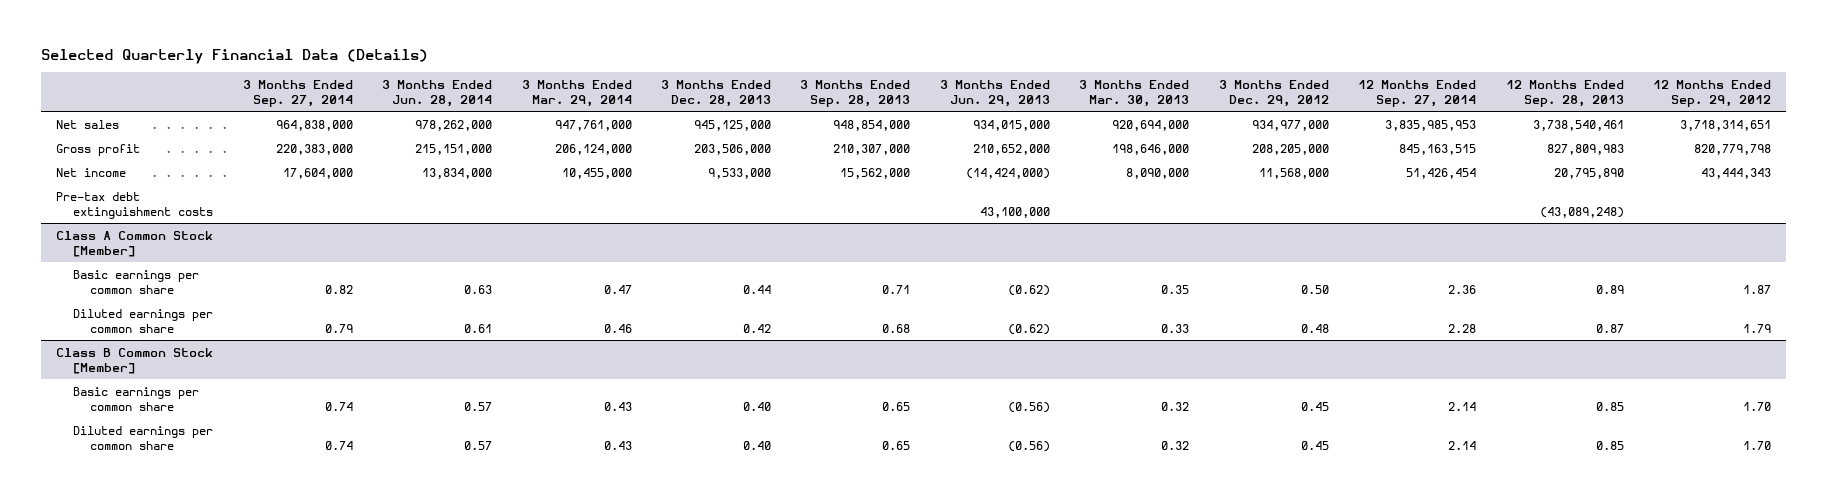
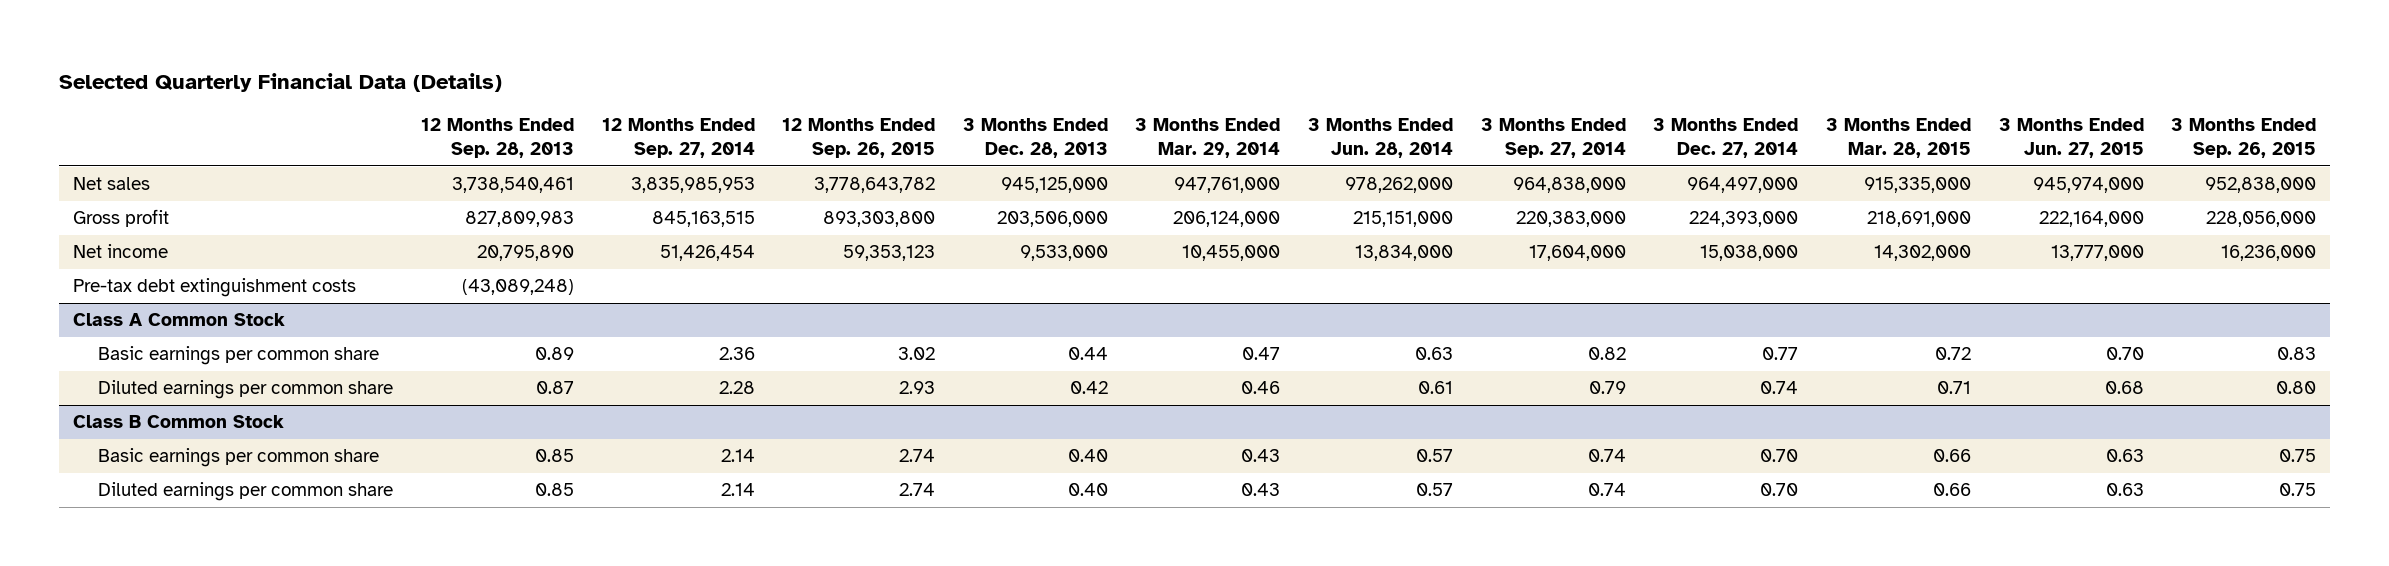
- | 3 Months Ended Sep. 27, 2014 | 3 Months Ended Jun. 28, 2014 | 3 Months Ended Mar. 29, 2014 | 3 Months Ended Dec. 28, 2013 | 3 Months Ended Sep. 28, 2013 | 3 Months Ended Jun. 29, 2013 | 3 Months Ended Mar. 30, 2013 | 3 Months Ended Dec. 29, 2012 | 12 Months Ended Sep. 27, 2014 | 12 Months Ended Sep. 28, 2013 | 12 Months Ended Sep. 29, 2012
+ | 12 Months Ended Sep. 28, 2013 | 12 Months Ended Sep. 27, 2014 | 12 Months Ended Sep. 26, 2015 | 3 Months Ended Dec. 28, 2013 | 3 Months Ended Mar. 29, 2014 | 3 Months Ended Jun. 28, 2014 | 3 Months Ended Sep. 27, 2014 | 3 Months Ended Dec. 27, 2014 | 3 Months Ended Mar. 28, 2015 | 3 Months Ended Jun. 27, 2015 | 3 Months Ended Sep. 26, 2015
- Class A Common Stock [Member]
+ Class A Common Stock
- Class B Common Stock [Member]
+ Class B Common Stock

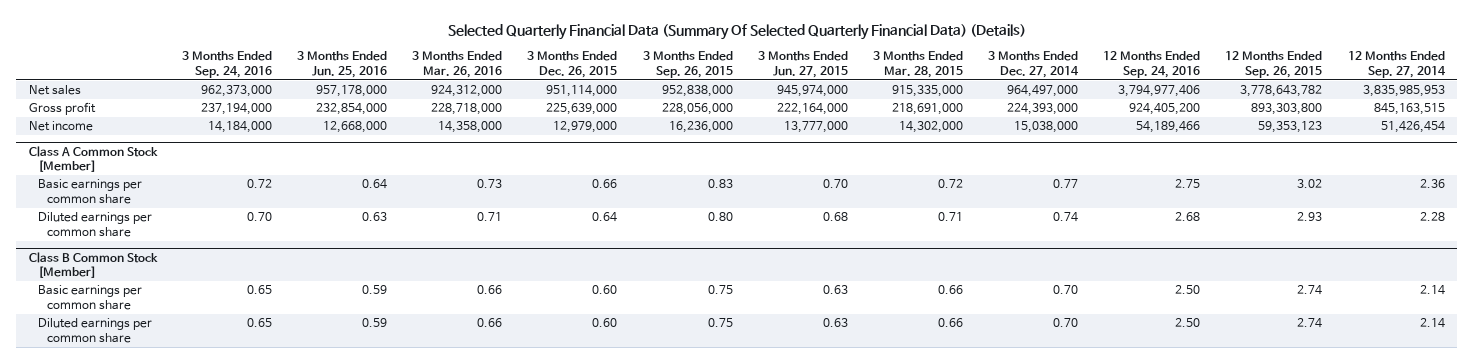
- Selected Quarterly Financial Data (Details)
+ Selected Quarterly Financial Data (Summary Of Selected Quarterly Financial Data) (Details)
- | 12 Months Ended Sep. 28, 2013 | 12 Months Ended Sep. 27, 2014 | 12 Months Ended Sep. 26, 2015 | 3 Months Ended Dec. 28, 2013 | 3 Months Ended Mar. 29, 2014 | 3 Months Ended Jun. 28, 2014 | 3 Months Ended Sep. 27, 2014 | 3 Months Ended Dec. 27, 2014 | 3 Months Ended Mar. 28, 2015 | 3 Months Ended Jun. 27, 2015 | 3 Months Ended Sep. 26, 2015
+ | 3 Months Ended Sep. 24, 2016 | 3 Months Ended Jun. 25, 2016 | 3 Months Ended Mar. 26, 2016 | 3 Months Ended Dec. 26, 2015 | 3 Months Ended Sep. 26, 2015 | 3 Months Ended Jun. 27, 2015 | 3 Months Ended Mar. 28, 2015 | 3 Months Ended Dec. 27, 2014 | 12 Months Ended Sep. 24, 2016 | 12 Months Ended Sep. 26, 2015 | 12 Months Ended Sep. 27, 2014
- Pre-tax debt extinguishment costs | (43,089,248) | | | | | | | | | |
- Class A Common Stock
+ Class A Common Stock [Member]
- Class B Common Stock
+ Class B Common Stock [Member]

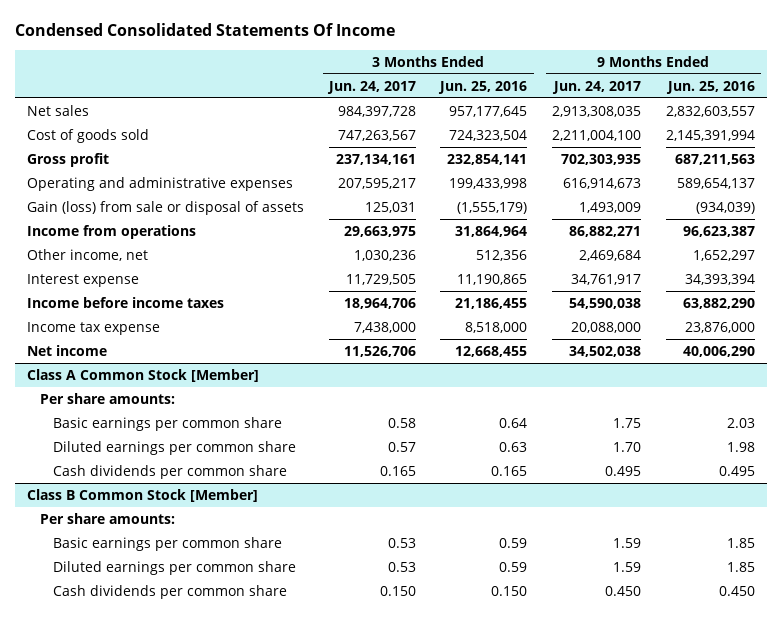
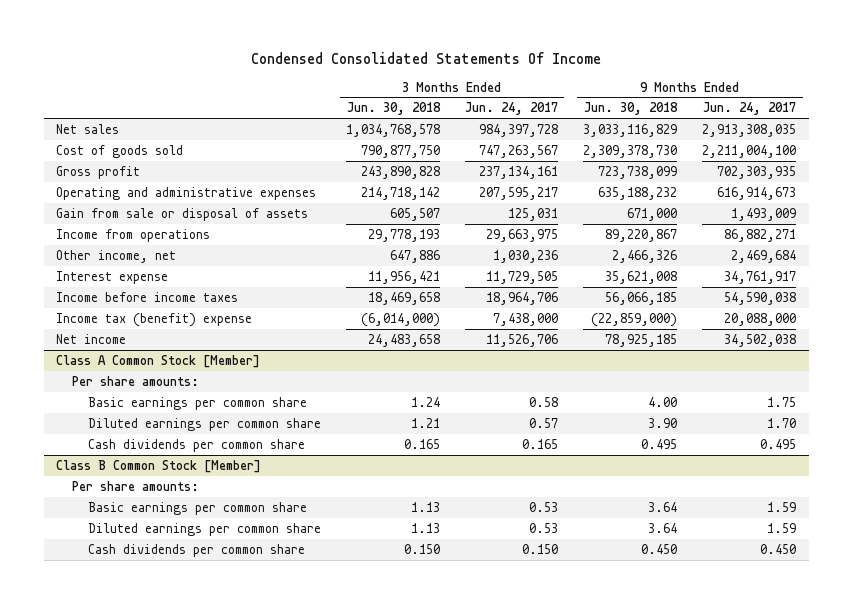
- | 3 Months Ended Jun. 24, 2017 | 3 Months Ended Jun. 25, 2016 | 9 Months Ended Jun. 24, 2017 | 9 Months Ended Jun. 25, 2016
+ | 3 Months Ended Jun. 30, 2018 | 3 Months Ended Jun. 24, 2017 | 9 Months Ended Jun. 30, 2018 | 9 Months Ended Jun. 24, 2017
- Gain (loss) from sale or disposal of assets | 125,031 | (1,555,179) | 1,493,009 | (934,039)
+ Gain from sale or disposal of assets | 605,507 | 125,031 | 671,000 | 1,493,009
- Income tax expense | 7,438,000 | 8,518,000 | 20,088,000 | 23,876,000
+ Income tax (benefit) expense | (6,014,000) | 7,438,000 | (22,859,000) | 20,088,000

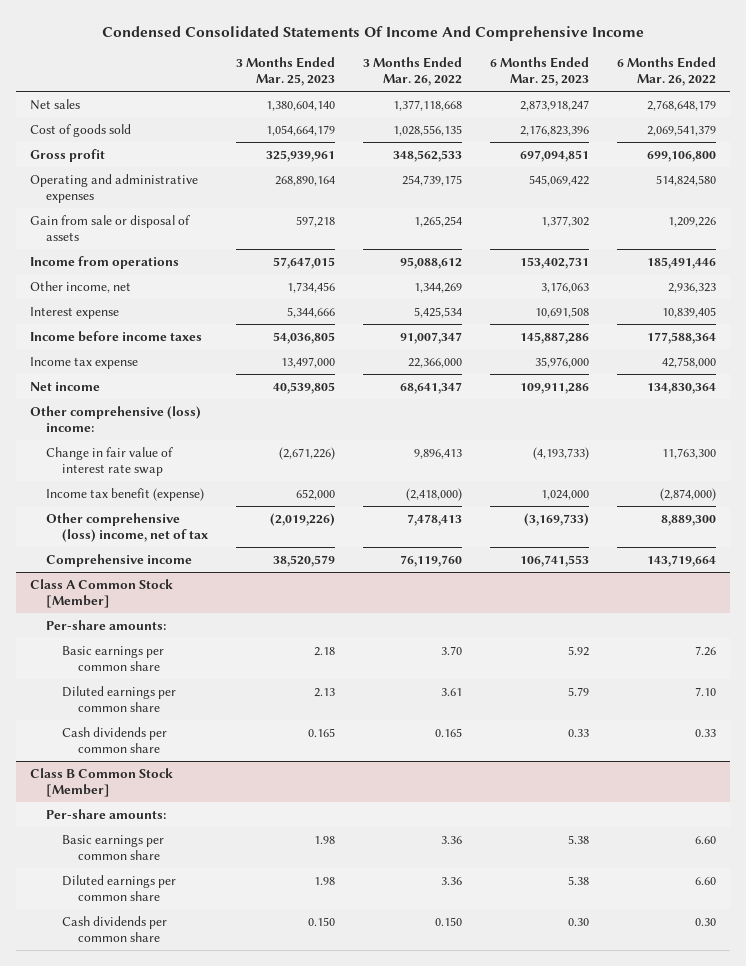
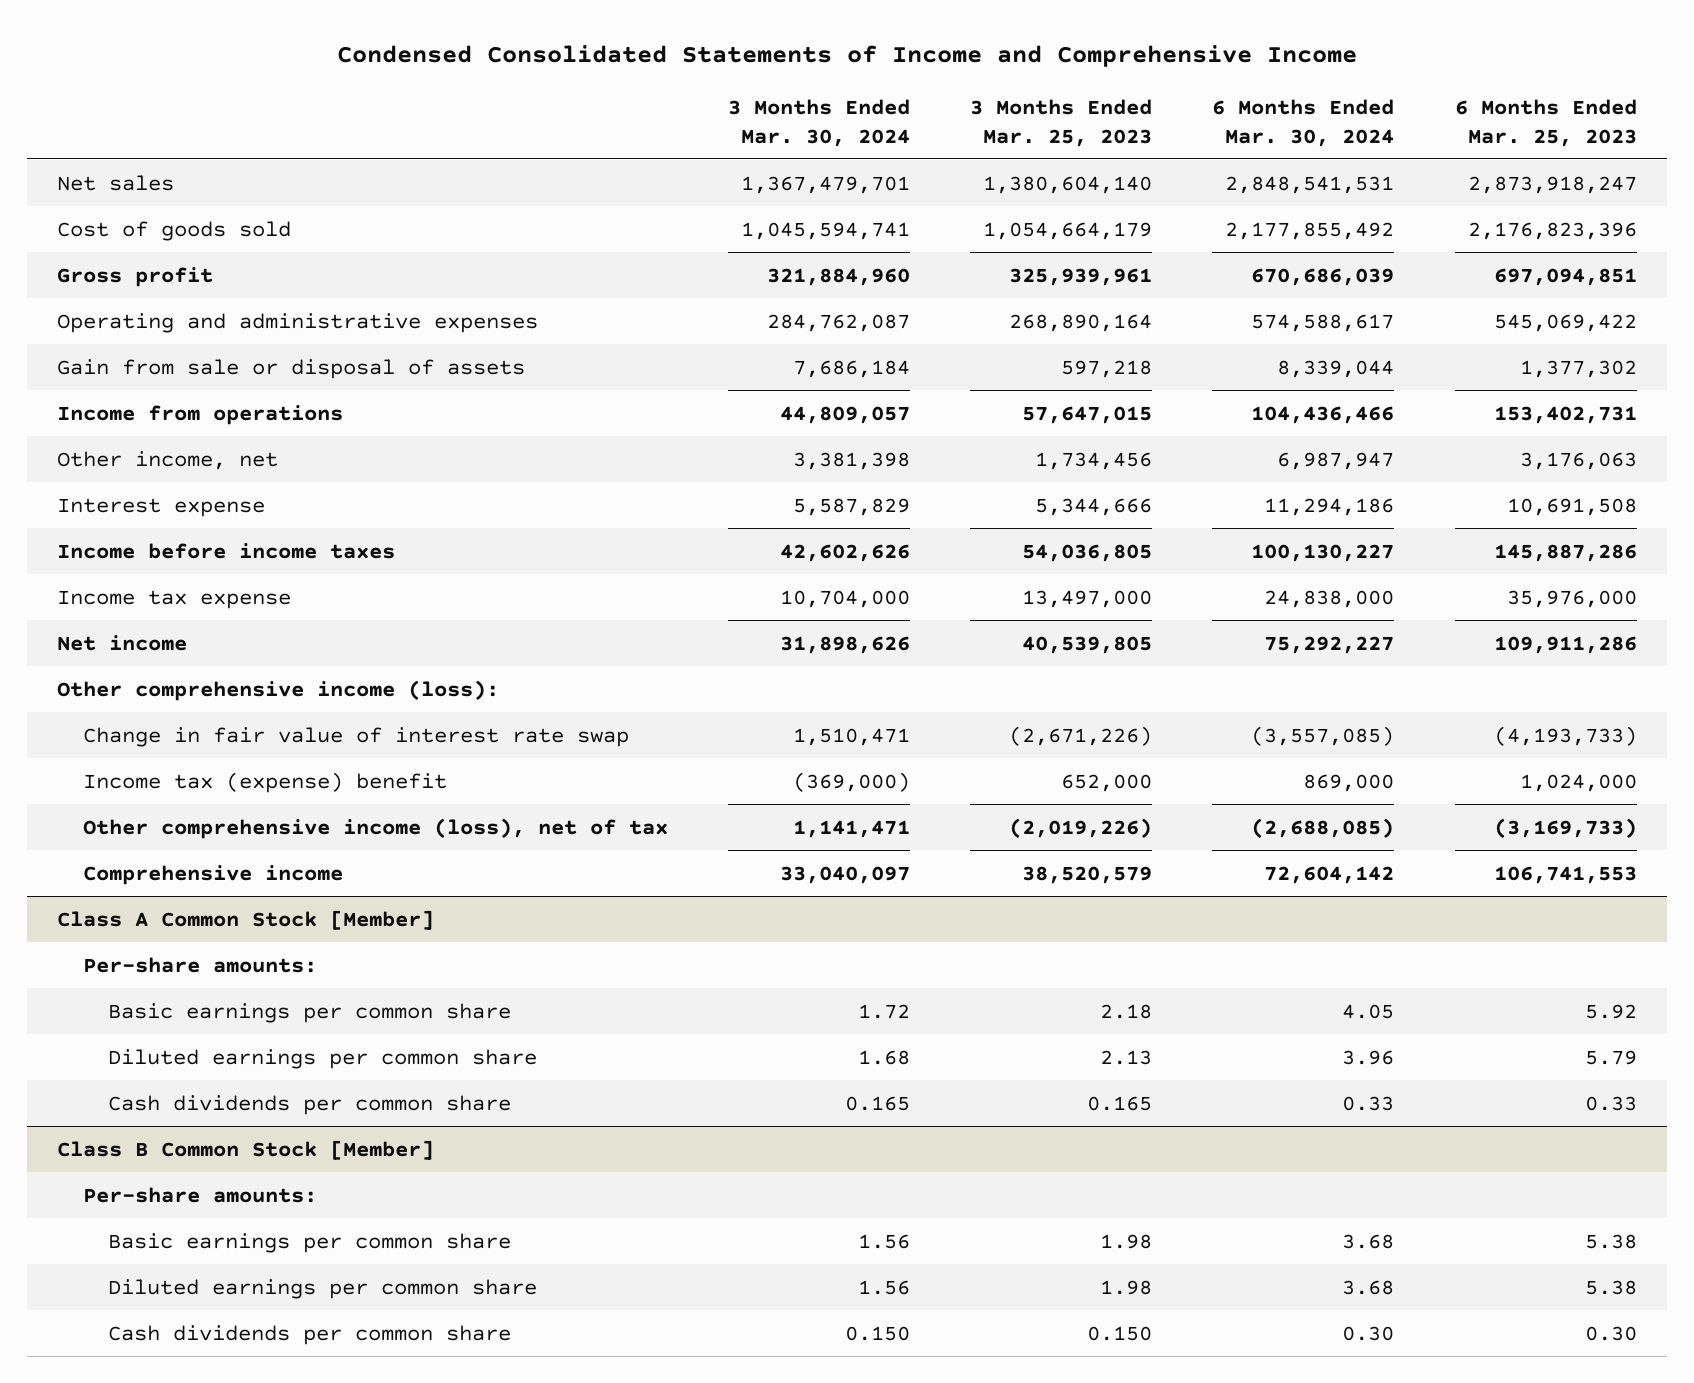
- Condensed Consolidated Statements Of Income And Comprehensive Income
+ Condensed Consolidated Statements of Income and Comprehensive Income
- | 3 Months Ended Mar. 25, 2023 | 3 Months Ended Mar. 26, 2022 | 6 Months Ended Mar. 25, 2023 | 6 Months Ended Mar. 26, 2022
+ | 3 Months Ended Mar. 30, 2024 | 3 Months Ended Mar. 25, 2023 | 6 Months Ended Mar. 30, 2024 | 6 Months Ended Mar. 25, 2023
- Other comprehensive (loss) income:
+ Other comprehensive income (loss):
- Income tax benefit (expense) | 652,000 | (2,418,000) | 1,024,000 | (2,874,000)
- Other comprehensive (loss) income, net of tax | (2,019,226) | 7,478,413 | (3,169,733) | 8,889,300
+ Income tax (expense) benefit | (369,000) | 652,000 | 869,000 | 1,024,000
+ Other comprehensive income (loss), net of tax | 1,141,471 | (2,019,226) | (2,688,085) | (3,169,733)

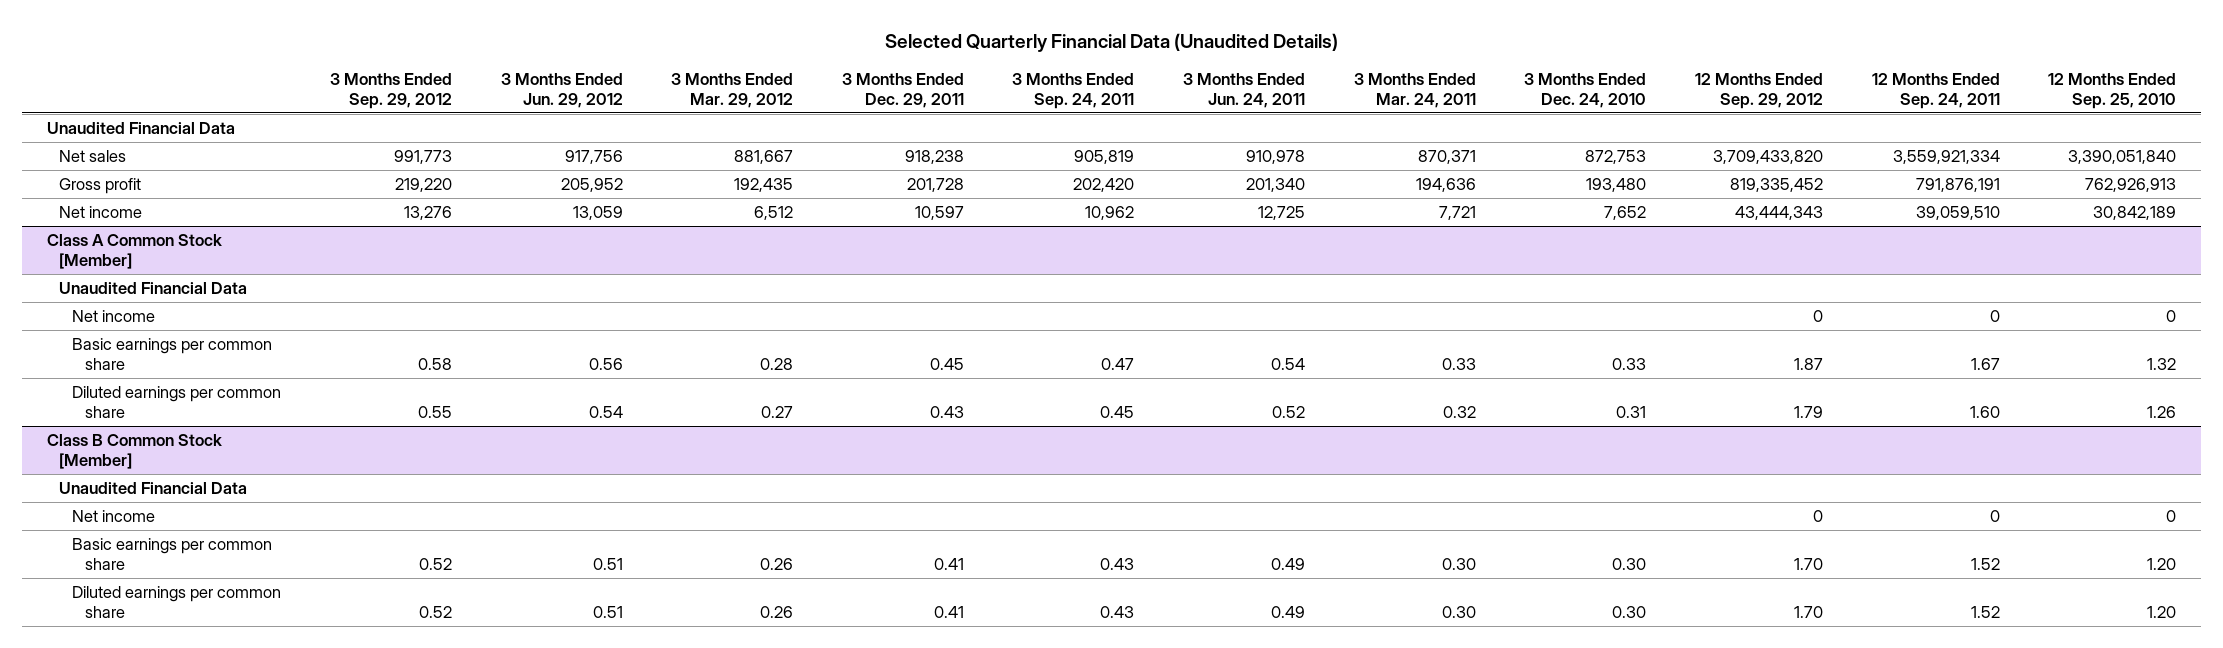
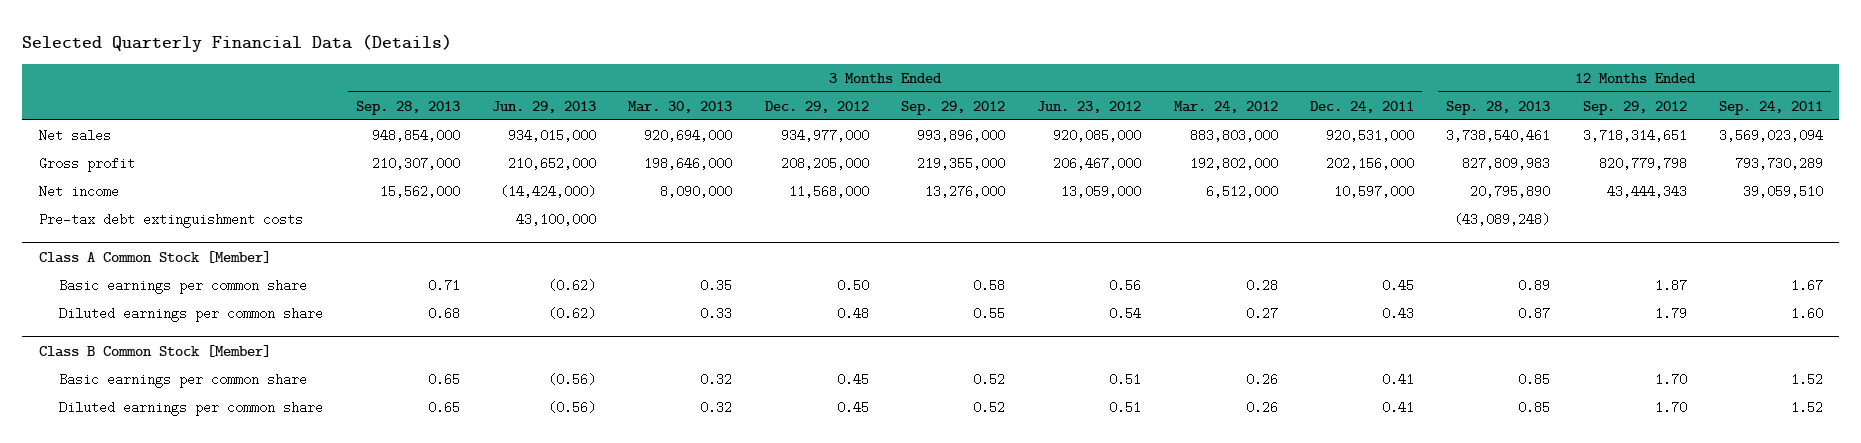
- Selected Quarterly Financial Data (Unaudited Details)
+ Selected Quarterly Financial Data (Details)
- | 3 Months Ended Sep. 29, 2012 | 3 Months Ended Jun. 29, 2012 | 3 Months Ended Mar. 29, 2012 | 3 Months Ended Dec. 29, 2011 | 3 Months Ended Sep. 24, 2011 | 3 Months Ended Jun. 24, 2011 | 3 Months Ended Mar. 24, 2011 | 3 Months Ended Dec. 24, 2010 | 12 Months Ended Sep. 29, 2012 | 12 Months Ended Sep. 24, 2011 | 12 Months Ended Sep. 25, 2010
+ | 3 Months Ended Sep. 28, 2013 | 3 Months Ended Jun. 29, 2013 | 3 Months Ended Mar. 30, 2013 | 3 Months Ended Dec. 29, 2012 | 3 Months Ended Sep. 29, 2012 | 3 Months Ended Jun. 23, 2012 | 3 Months Ended Mar. 24, 2012 | 3 Months Ended Dec. 24, 2011 | 12 Months Ended Sep. 28, 2013 | 12 Months Ended Sep. 29, 2012 | 12 Months Ended Sep. 24, 2011
- Unaudited Financial Data
- Net sales | 991,773 | 917,756 | 881,667 | 918,238 | 905,819 | 910,978 | 870,371 | 872,753 | 3,709,433,820 | 3,559,921,334 | 3,390,051,840
- Gross profit | 219,220 | 205,952 | 192,435 | 201,728 | 202,420 | 201,340 | 194,636 | 193,480 | 819,335,452 | 791,876,191 | 762,926,913
- Net income | 13,276 | 13,059 | 6,512 | 10,597 | 10,962 | 12,725 | 7,721 | 7,652 | 43,444,343 | 39,059,510 | 30,842,189
+ Net sales | 948,854,000 | 934,015,000 | 920,694,000 | 934,977,000 | 993,896,000 | 920,085,000 | 883,803,000 | 920,531,000 | 3,738,540,461 | 3,718,314,651 | 3,569,023,094
+ Gross profit | 210,307,000 | 210,652,000 | 198,646,000 | 208,205,000 | 219,355,000 | 206,467,000 | 192,802,000 | 202,156,000 | 827,809,983 | 820,779,798 | 793,730,289
+ Net income | 15,562,000 | (14,424,000) | 8,090,000 | 11,568,000 | 13,276,000 | 13,059,000 | 6,512,000 | 10,597,000 | 20,795,890 | 43,444,343 | 39,059,510
+ Pre-tax debt extinguishment costs | | 43,100,000 | | | | | | | (43,089,248) | |
@ Class A Common Stock [Member]
- Unaudited Financial Data
- Net income | | | | | | | | | 0 | 0 | 0
@ Class B Common Stock [Member]
- Unaudited Financial Data
- Net income | | | | | | | | | 0 | 0 | 0

